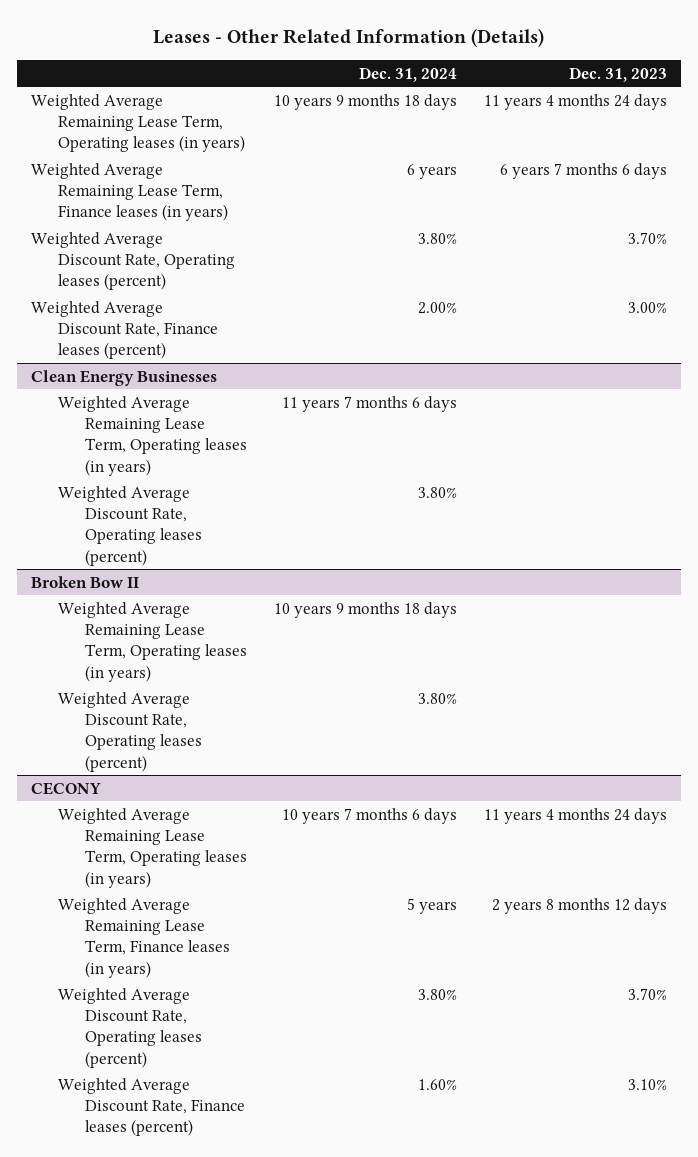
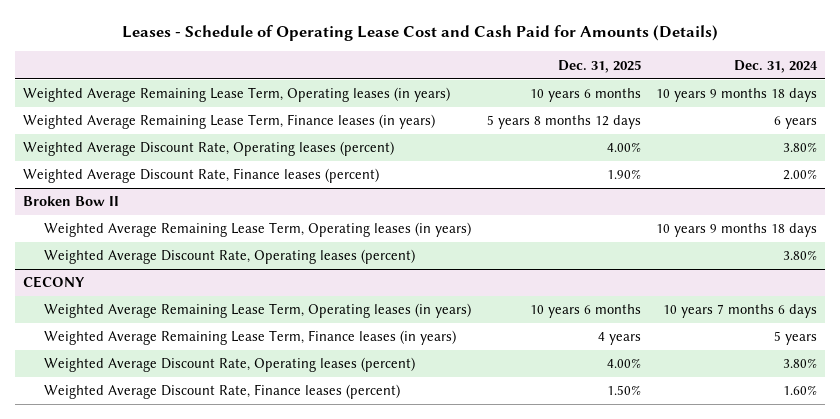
- Leases - Other Related Information (Details)
+ Leases - Schedule of Operating Lease Cost and Cash Paid for Amounts (Details)
- | Dec. 31, 2024 | Dec. 31, 2023
+ | Dec. 31, 2025 | Dec. 31, 2024
- Clean Energy Businesses
- Weighted Average Remaining Lease Term, Operating leases (in years) | 11 years 7 months 6 days |
- Weighted Average Discount Rate, Operating leases (percent) | 3.80% |

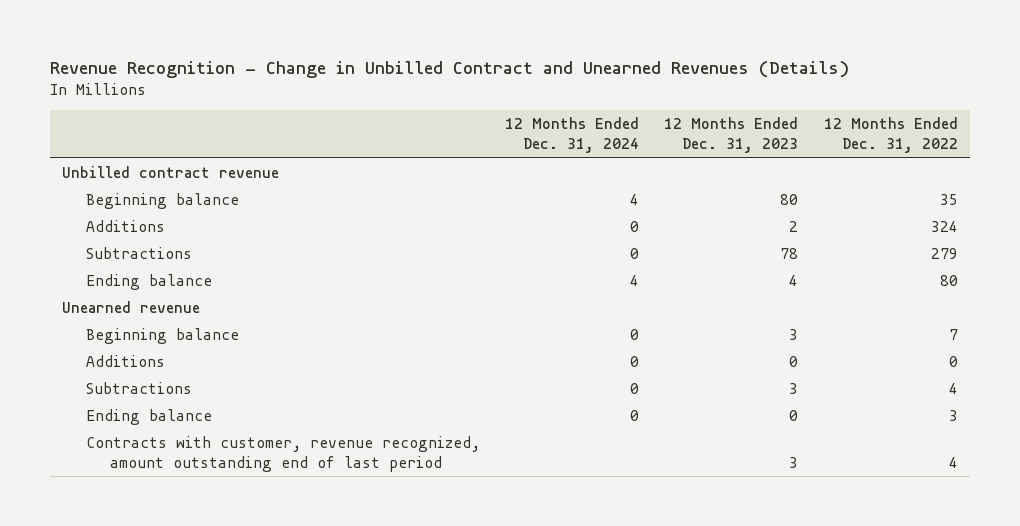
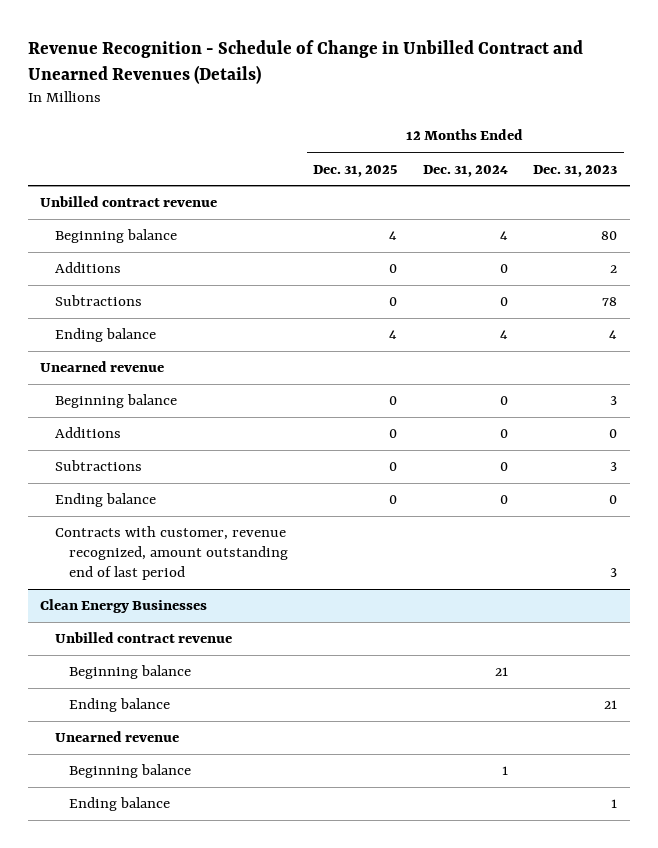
- Revenue Recognition - Change in Unbilled Contract and Unearned Revenues (Details)
+ Revenue Recognition - Schedule of Change in Unbilled Contract and Unearned Revenues (Details)
- | 12 Months Ended Dec. 31, 2024 | 12 Months Ended Dec. 31, 2023 | 12 Months Ended Dec. 31, 2022
+ | 12 Months Ended Dec. 31, 2025 | 12 Months Ended Dec. 31, 2024 | 12 Months Ended Dec. 31, 2023
+ Clean Energy Businesses
+ Unbilled contract revenue
+ Beginning balance | | 21 |
+ Ending balance | | | 21
+ Unearned revenue
+ Beginning balance | | 1 |
+ Ending balance | | | 1

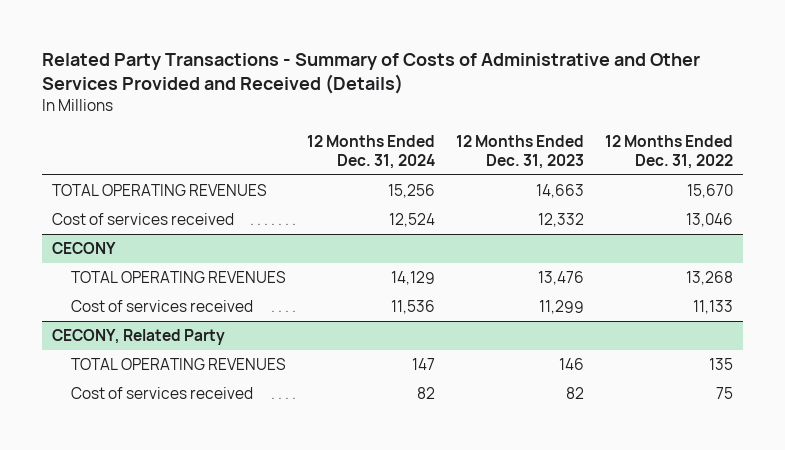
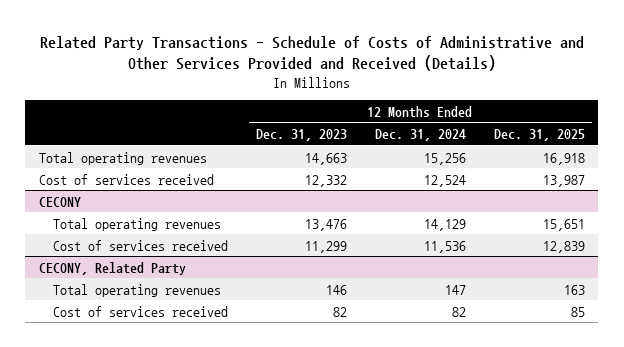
- Related Party Transactions - Summary of Costs of Administrative and Other Services Provided and Received (Details)
+ Related Party Transactions - Schedule of Costs of Administrative and Other Services Provided and Received (Details)
- | 12 Months Ended Dec. 31, 2024 | 12 Months Ended Dec. 31, 2023 | 12 Months Ended Dec. 31, 2022
+ | 12 Months Ended Dec. 31, 2023 | 12 Months Ended Dec. 31, 2024 | 12 Months Ended Dec. 31, 2025
- TOTAL OPERATING REVENUES | 15,256 | 14,663 | 15,670
+ Total operating revenues | 14,663 | 15,256 | 16,918
@ CECONY
- TOTAL OPERATING REVENUES | 14,129 | 13,476 | 13,268
+ Total operating revenues | 13,476 | 14,129 | 15,651
@ CECONY, Related Party
- TOTAL OPERATING REVENUES | 147 | 146 | 135
+ Total operating revenues | 146 | 147 | 163

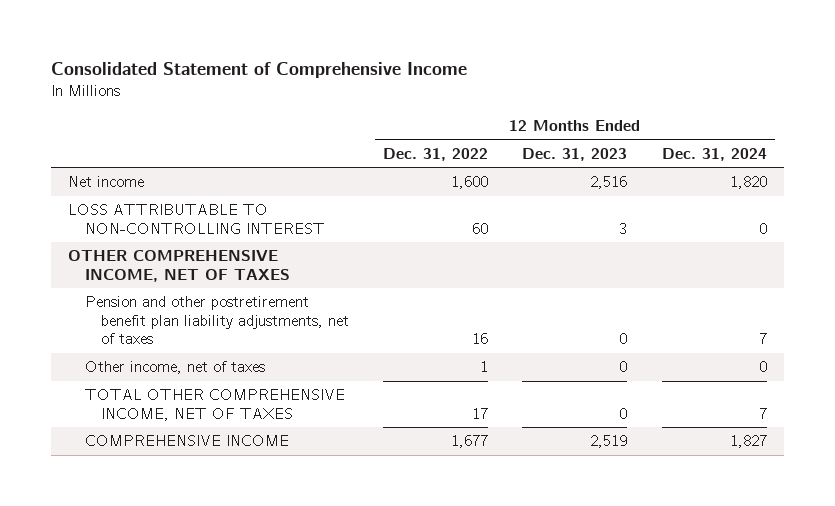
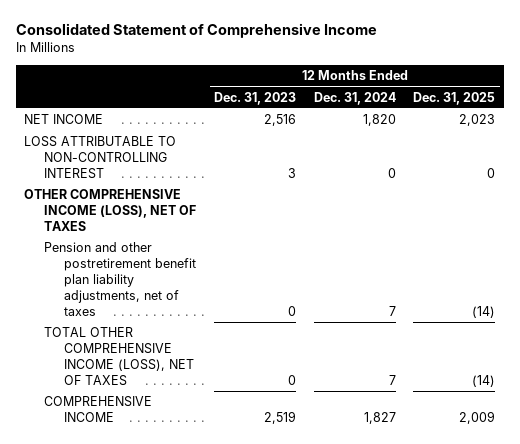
- | 12 Months Ended Dec. 31, 2022 | 12 Months Ended Dec. 31, 2023 | 12 Months Ended Dec. 31, 2024
+ | 12 Months Ended Dec. 31, 2023 | 12 Months Ended Dec. 31, 2024 | 12 Months Ended Dec. 31, 2025
- Net income | 1,600 | 2,516 | 1,820
+ NET INCOME | 2,516 | 1,820 | 2,023
- OTHER COMPREHENSIVE INCOME, NET OF TAXES
+ OTHER COMPREHENSIVE INCOME (LOSS), NET OF TAXES
- Other income, net of taxes | 1 | 0 | 0
- TOTAL OTHER COMPREHENSIVE INCOME, NET OF TAXES | 17 | 0 | 7
+ TOTAL OTHER COMPREHENSIVE INCOME (LOSS), NET OF TAXES | 0 | 7 | (14)

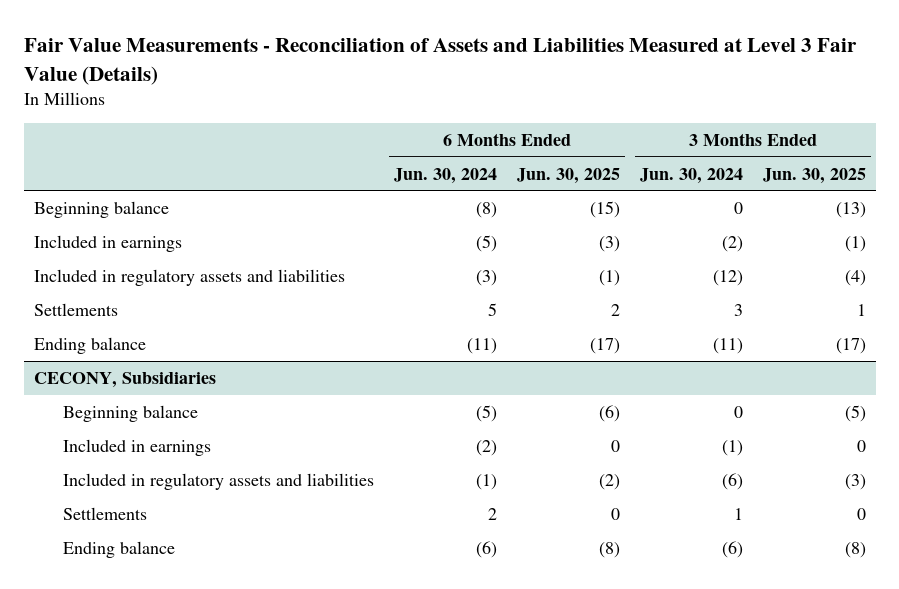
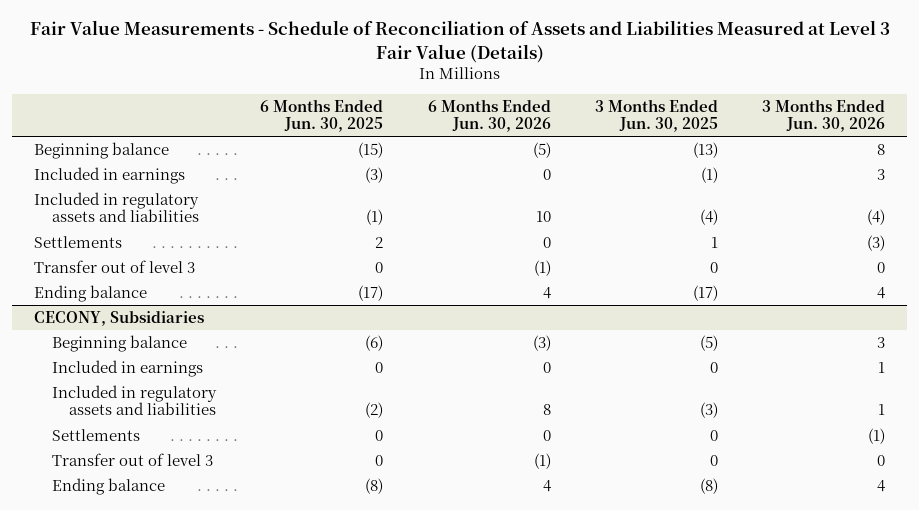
- Fair Value Measurements - Reconciliation of Assets and Liabilities Measured at Level 3 Fair Value (Details)
+ Fair Value Measurements - Schedule of Reconciliation of Assets and Liabilities Measured at Level 3 Fair Value (Details)
- | 6 Months Ended Jun. 30, 2024 | 6 Months Ended Jun. 30, 2025 | 3 Months Ended Jun. 30, 2024 | 3 Months Ended Jun. 30, 2025
+ | 6 Months Ended Jun. 30, 2025 | 6 Months Ended Jun. 30, 2026 | 3 Months Ended Jun. 30, 2025 | 3 Months Ended Jun. 30, 2026
+ Transfer out of level 3 | 0 | (1) | 0 | 0
@ CECONY, Subsidiaries
+ Transfer out of level 3 | 0 | (1) | 0 | 0

